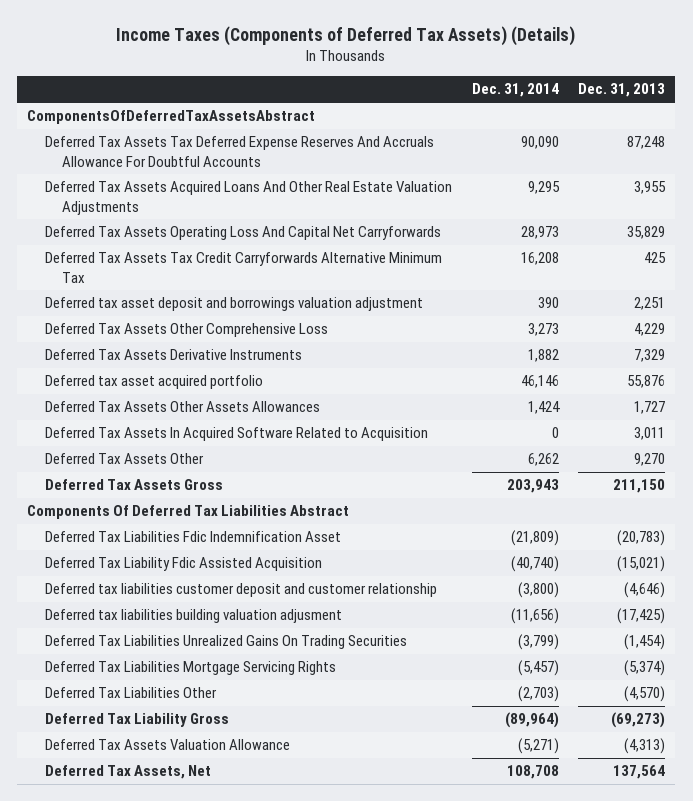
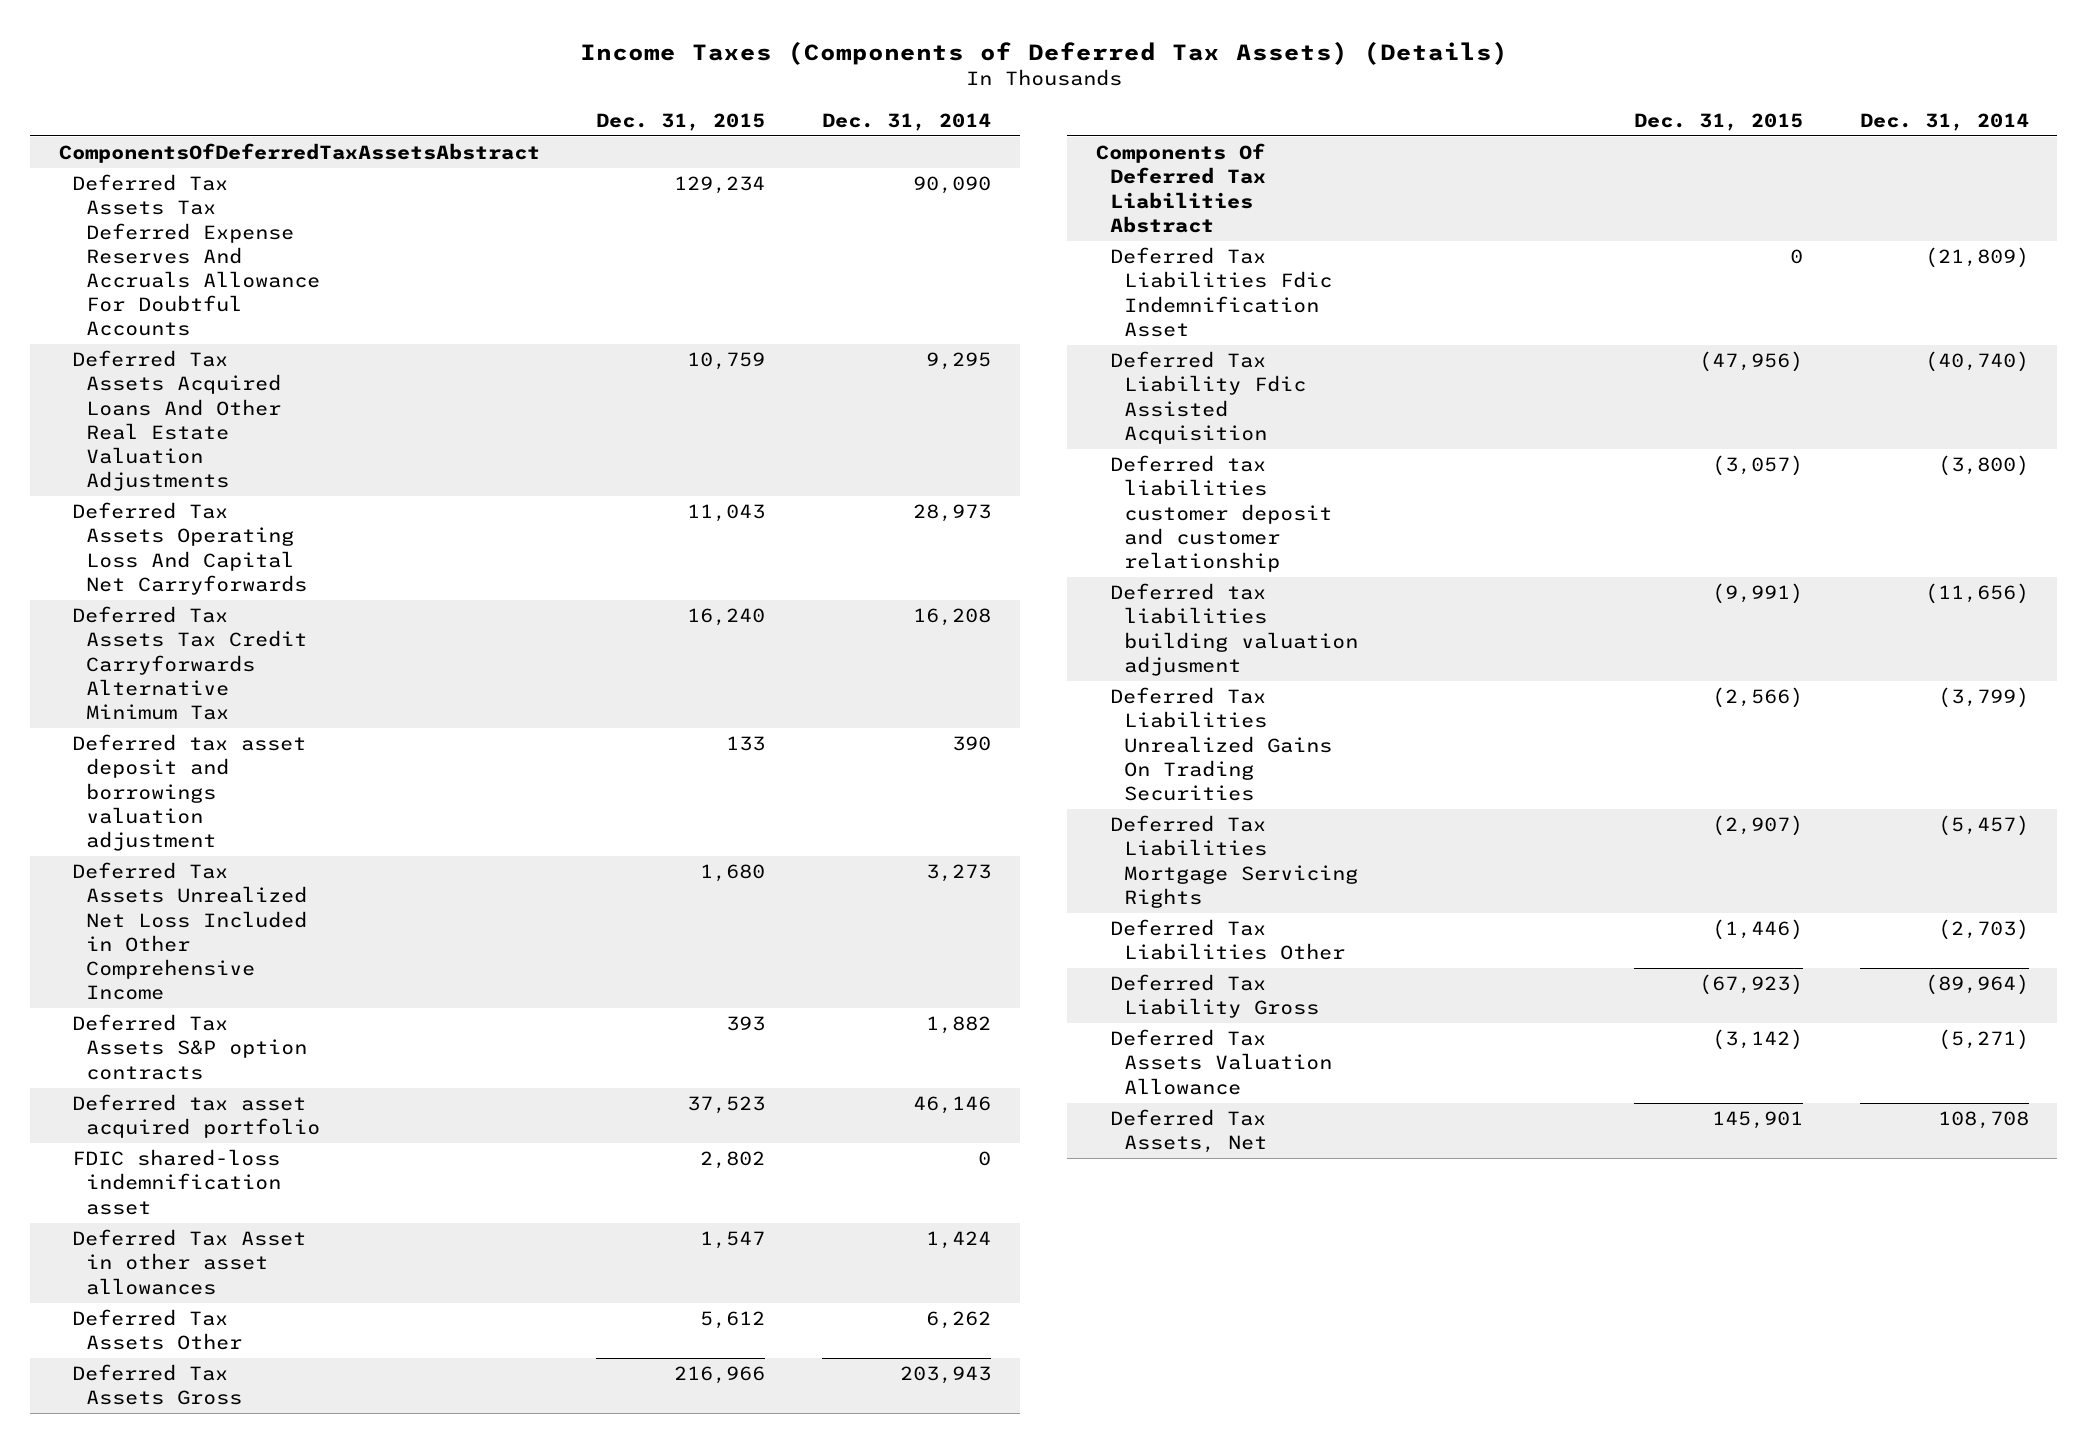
- | Dec. 31, 2014 | Dec. 31, 2013
+ | Dec. 31, 2015 | Dec. 31, 2014
- Deferred Tax Assets Other Comprehensive Loss | 3,273 | 4,229
- Deferred Tax Assets Derivative Instruments | 1,882 | 7,329
+ Deferred Tax Assets Unrealized Net Loss Included in Other Comprehensive Income | 1,680 | 3,273
+ Deferred Tax Assets S&P option contracts | 393 | 1,882
- Deferred Tax Assets Other Assets Allowances | 1,424 | 1,727
- Deferred Tax Assets In Acquired Software Related to Acquisition | 0 | 3,011
+ FDIC shared-loss indemnification asset | 2,802 | 0
+ Deferred Tax Asset in other asset allowances | 1,547 | 1,424

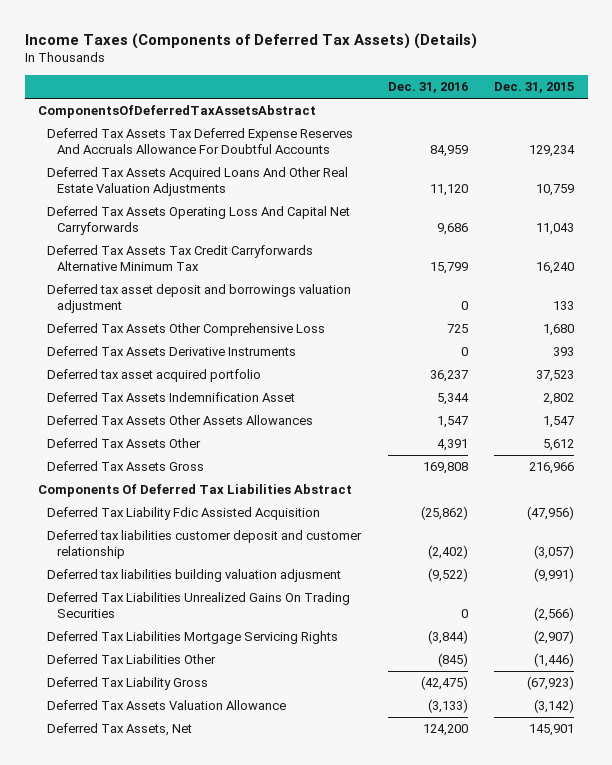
- | Dec. 31, 2015 | Dec. 31, 2014
+ | Dec. 31, 2016 | Dec. 31, 2015
- Deferred Tax Assets Unrealized Net Loss Included in Other Comprehensive Income | 1,680 | 3,273
- Deferred Tax Assets S&P option contracts | 393 | 1,882
+ Deferred Tax Assets Other Comprehensive Loss | 725 | 1,680
+ Deferred Tax Assets Derivative Instruments | 0 | 393
- FDIC shared-loss indemnification asset | 2,802 | 0
- Deferred Tax Asset in other asset allowances | 1,547 | 1,424
+ Deferred Tax Assets Indemnification Asset | 5,344 | 2,802
+ Deferred Tax Assets Other Assets Allowances | 1,547 | 1,547
- Deferred Tax Liabilities Fdic Indemnification Asset | 0 | (21,809)

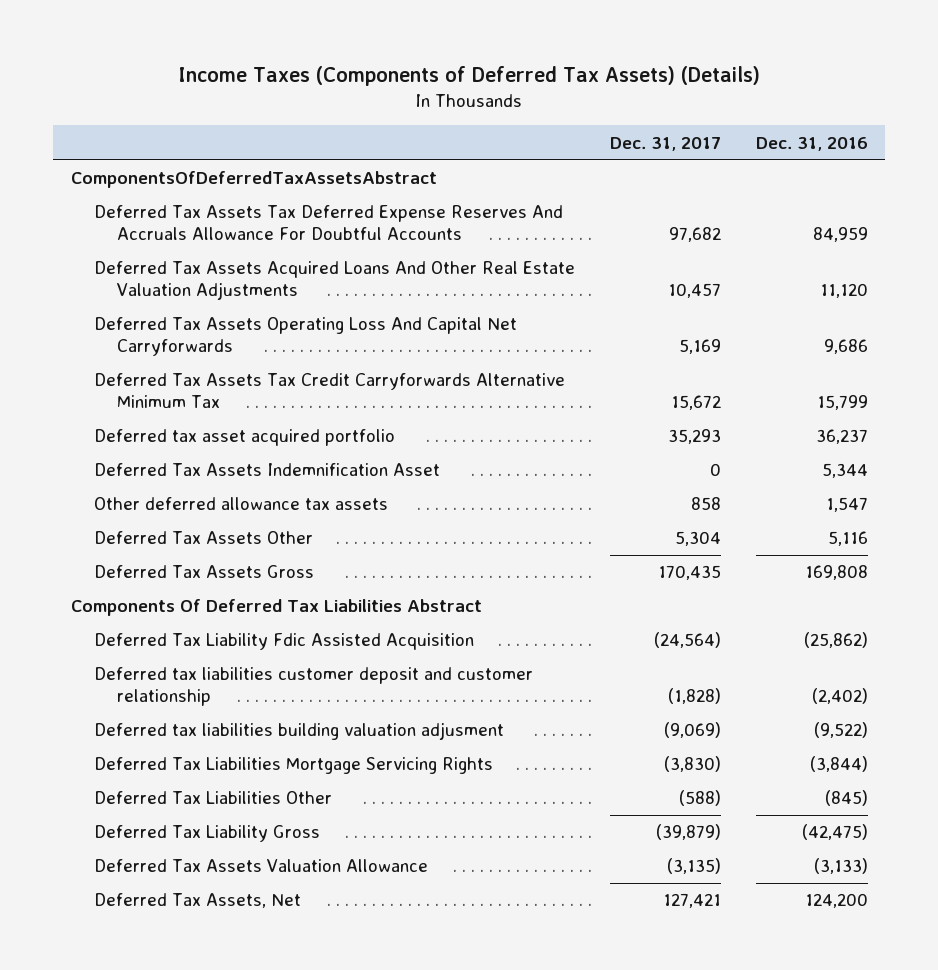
- | Dec. 31, 2016 | Dec. 31, 2015
+ | Dec. 31, 2017 | Dec. 31, 2016
- Deferred tax asset deposit and borrowings valuation adjustment | 0 | 133
- Deferred Tax Assets Other Comprehensive Loss | 725 | 1,680
- Deferred Tax Assets Derivative Instruments | 0 | 393
- Deferred Tax Assets Other Assets Allowances | 1,547 | 1,547
- Deferred Tax Assets Other | 4,391 | 5,612
+ Other deferred allowance tax assets | 858 | 1,547
+ Deferred Tax Assets Other | 5,304 | 5,116
- Deferred Tax Liabilities Unrealized Gains On Trading Securities | 0 | (2,566)

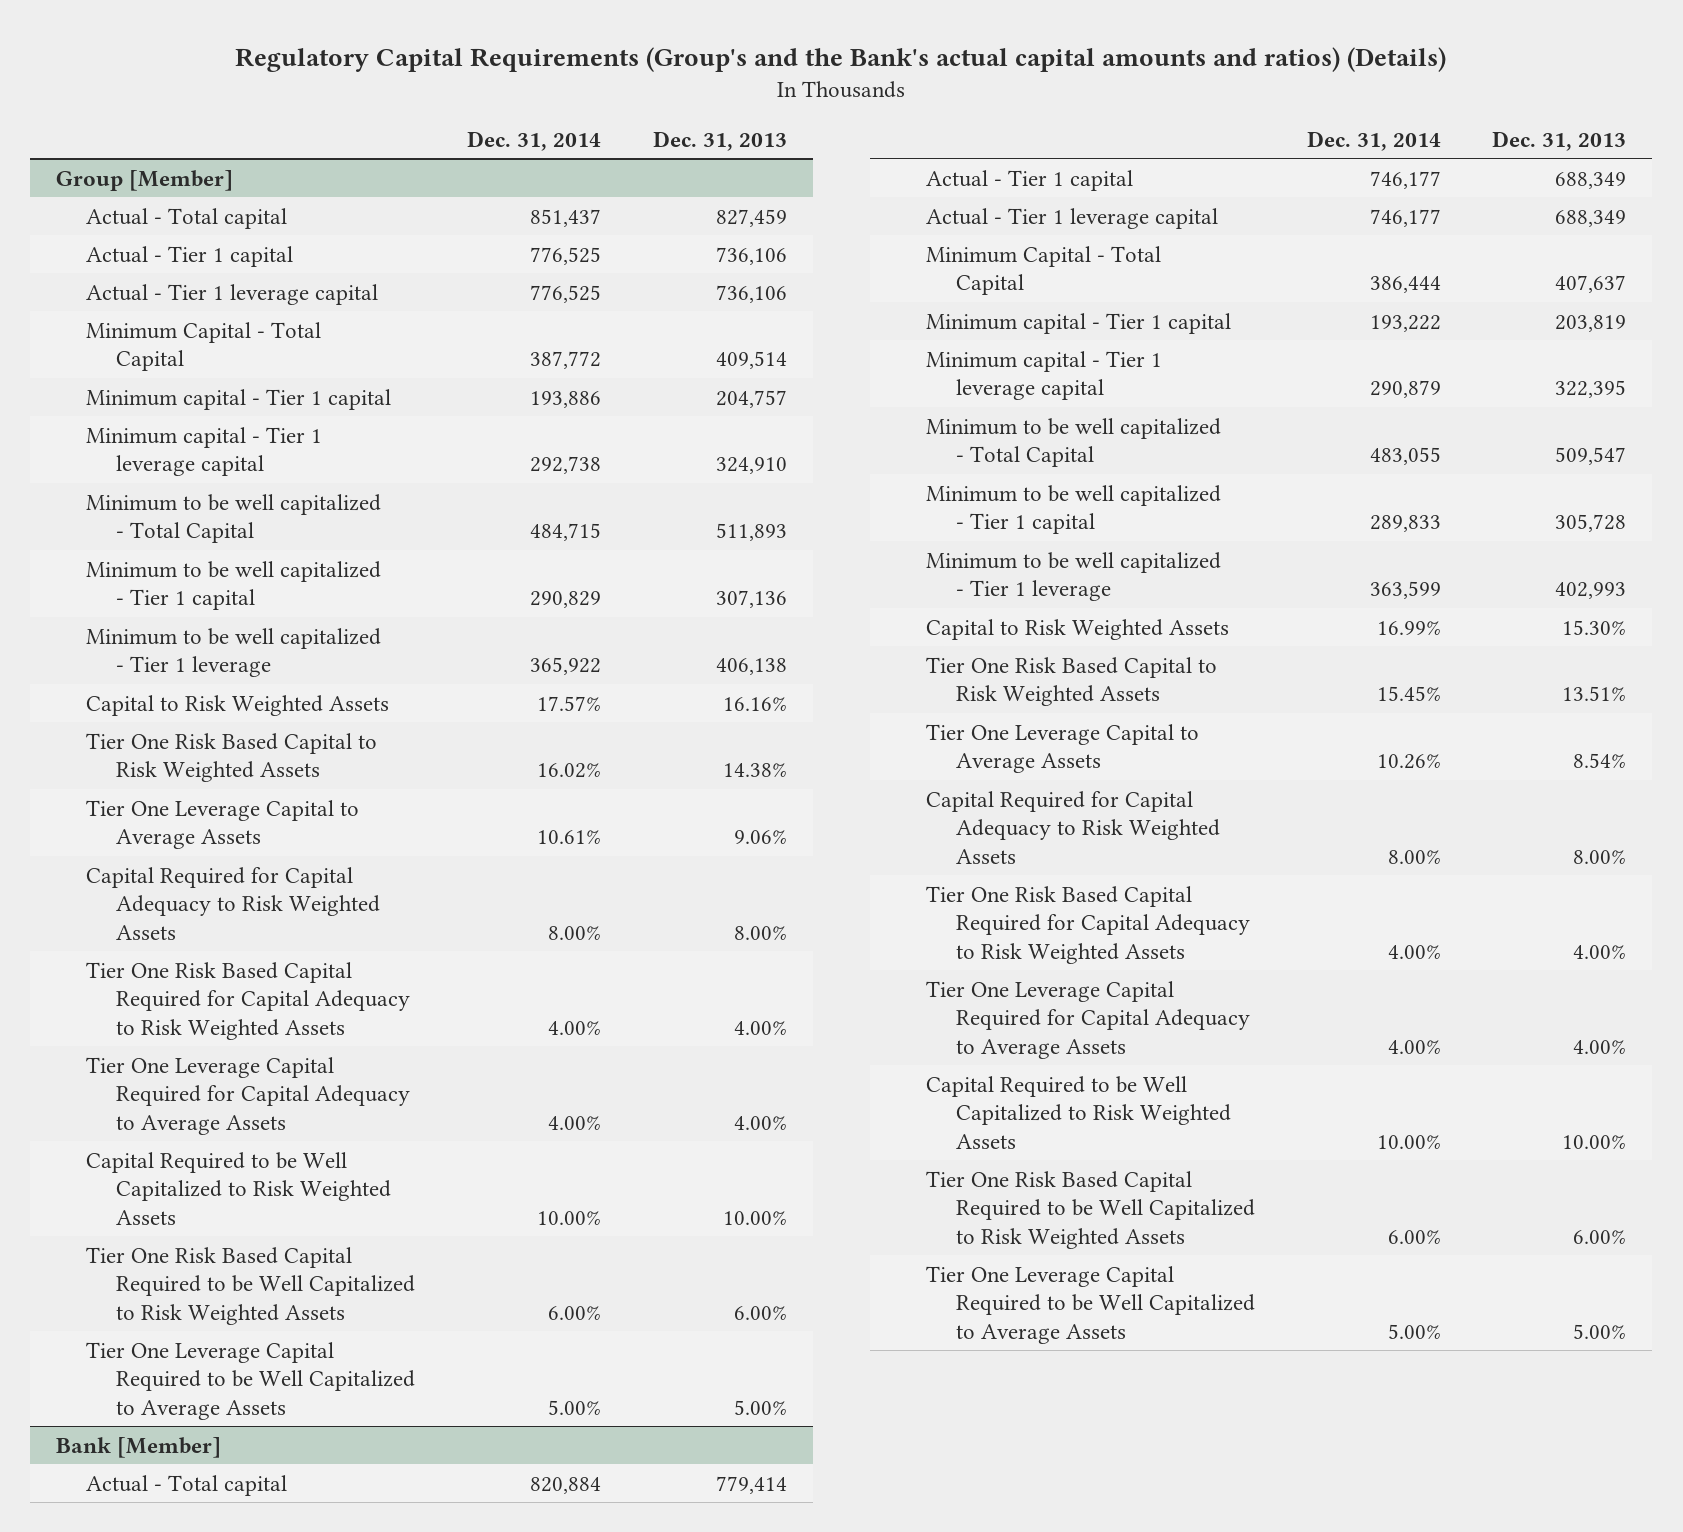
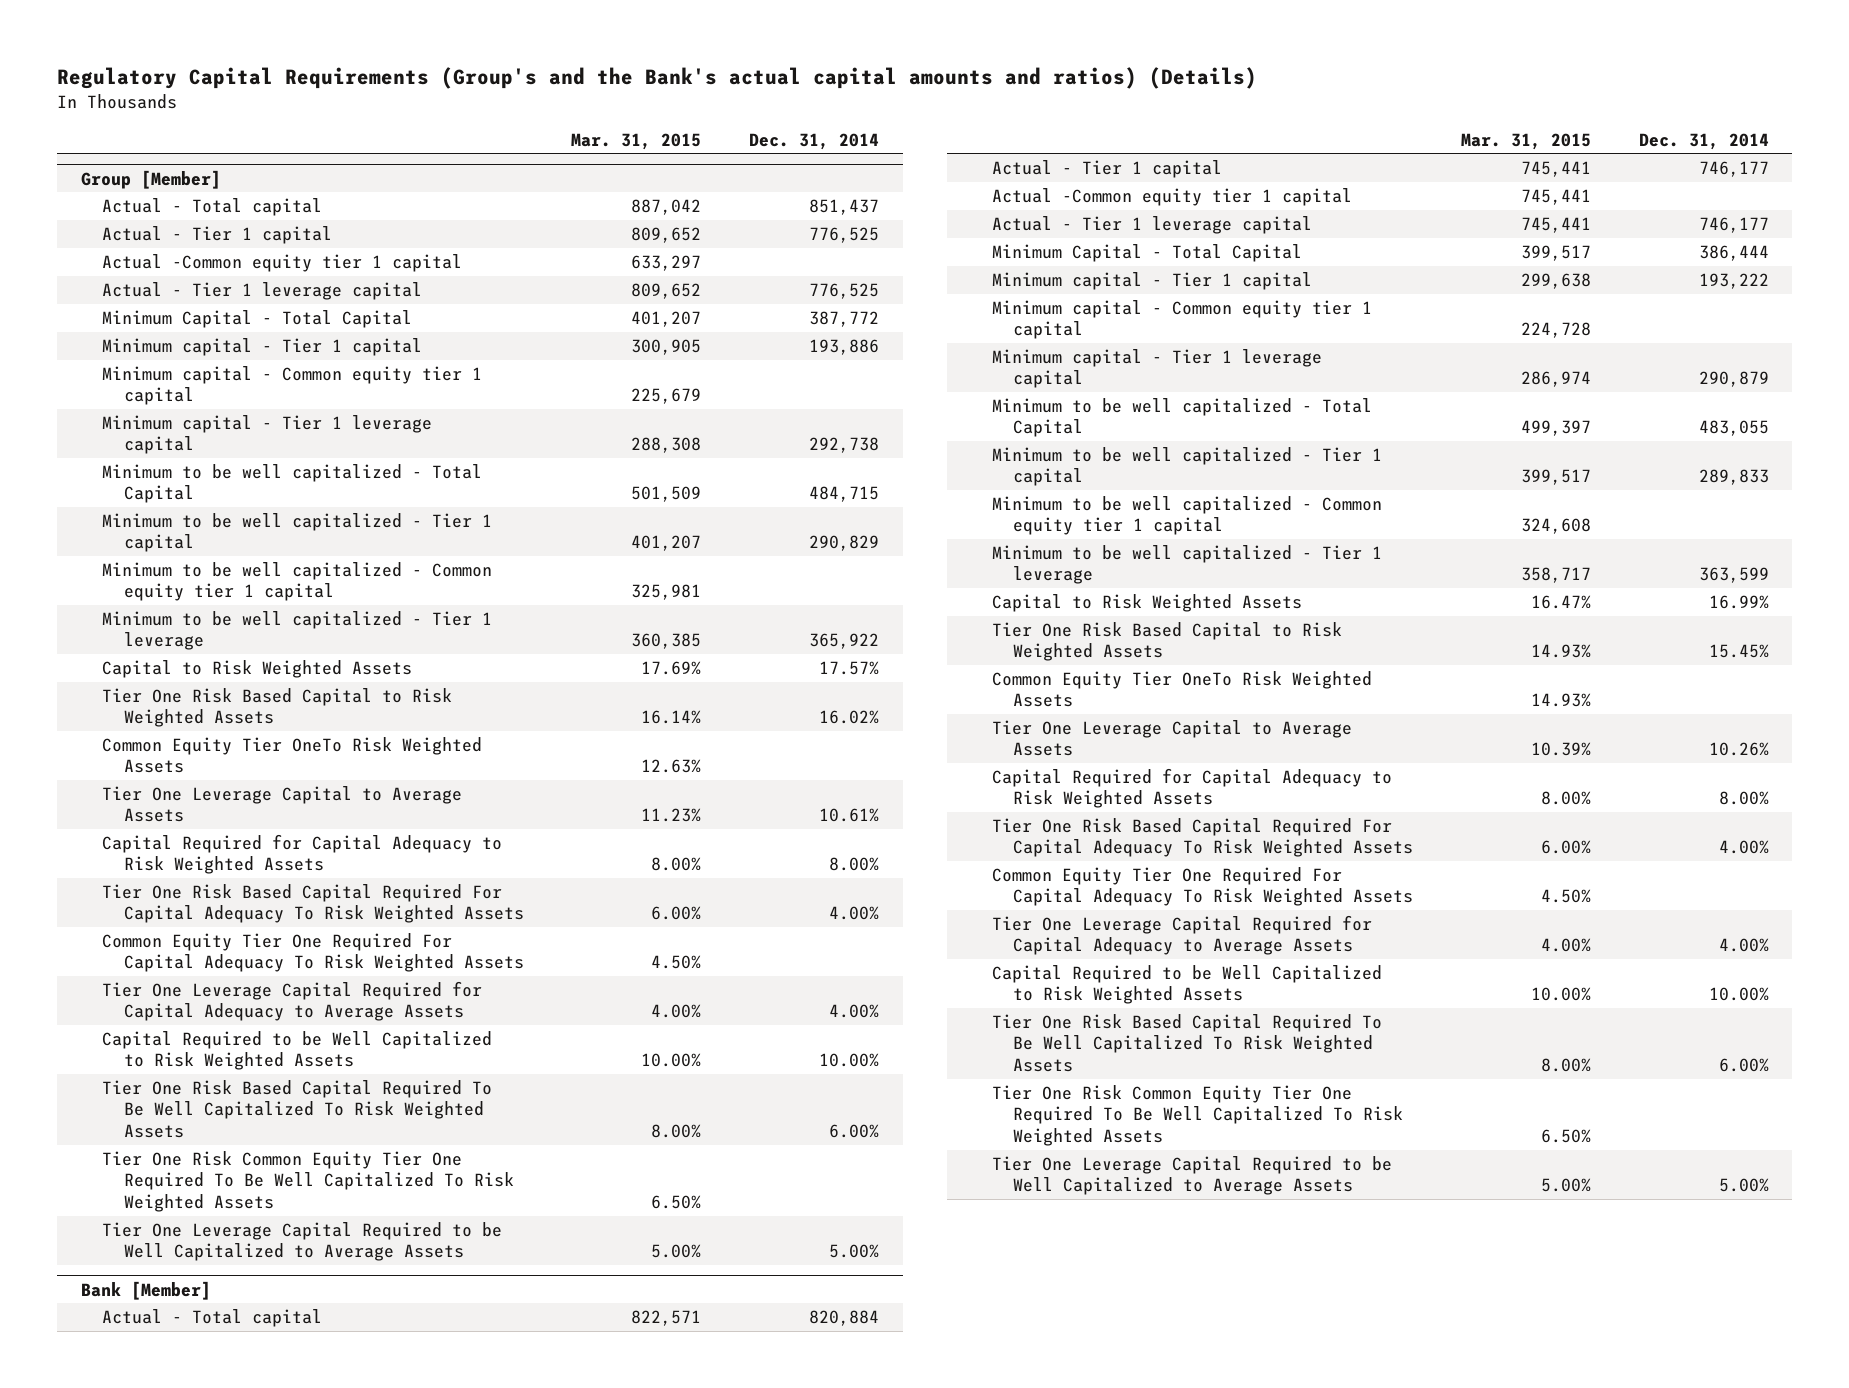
- | Dec. 31, 2014 | Dec. 31, 2013
+ | Mar. 31, 2015 | Dec. 31, 2014
@ Group [Member]
+ Actual -Common equity tier 1 capital | 633,297 |
+ Minimum capital - Common equity tier 1 capital | 225,679 |
+ Minimum to be well capitalized - Common equity tier 1 capital | 325,981 |
+ Common Equity Tier OneTo Risk Weighted Assets | 12.63% |
- Tier One Risk Based Capital Required for Capital Adequacy to Risk Weighted Assets | 4.00% | 4.00%
+ Tier One Risk Based Capital Required For Capital Adequacy To Risk Weighted Assets | 6.00% | 4.00%
+ Common Equity Tier One Required For Capital Adequacy To Risk Weighted Assets | 4.50% |
- Tier One Risk Based Capital Required to be Well Capitalized to Risk Weighted Assets | 6.00% | 6.00%
+ Tier One Risk Based Capital Required To Be Well Capitalized To Risk Weighted Assets | 8.00% | 6.00%
+ Tier One Risk Common Equity Tier One Required To Be Well Capitalized To Risk Weighted Assets | 6.50% |
@ Bank [Member]
+ Actual -Common equity tier 1 capital | 745,441 |
+ Minimum capital - Common equity tier 1 capital | 224,728 |
+ Minimum to be well capitalized - Common equity tier 1 capital | 324,608 |
+ Common Equity Tier OneTo Risk Weighted Assets | 14.93% |
- Tier One Risk Based Capital Required for Capital Adequacy to Risk Weighted Assets | 4.00% | 4.00%
+ Tier One Risk Based Capital Required For Capital Adequacy To Risk Weighted Assets | 6.00% | 4.00%
+ Common Equity Tier One Required For Capital Adequacy To Risk Weighted Assets | 4.50% |
- Tier One Risk Based Capital Required to be Well Capitalized to Risk Weighted Assets | 6.00% | 6.00%
+ Tier One Risk Based Capital Required To Be Well Capitalized To Risk Weighted Assets | 8.00% | 6.00%
+ Tier One Risk Common Equity Tier One Required To Be Well Capitalized To Risk Weighted Assets | 6.50% |

